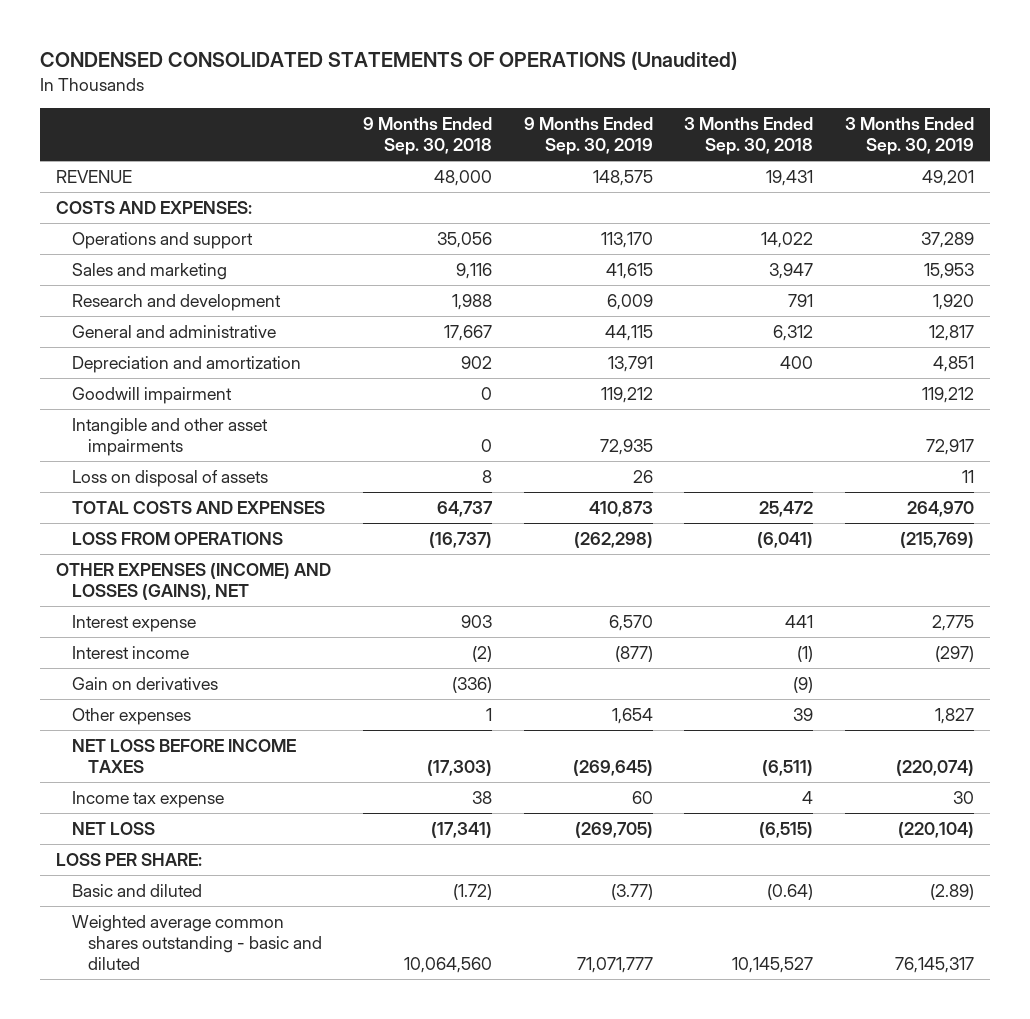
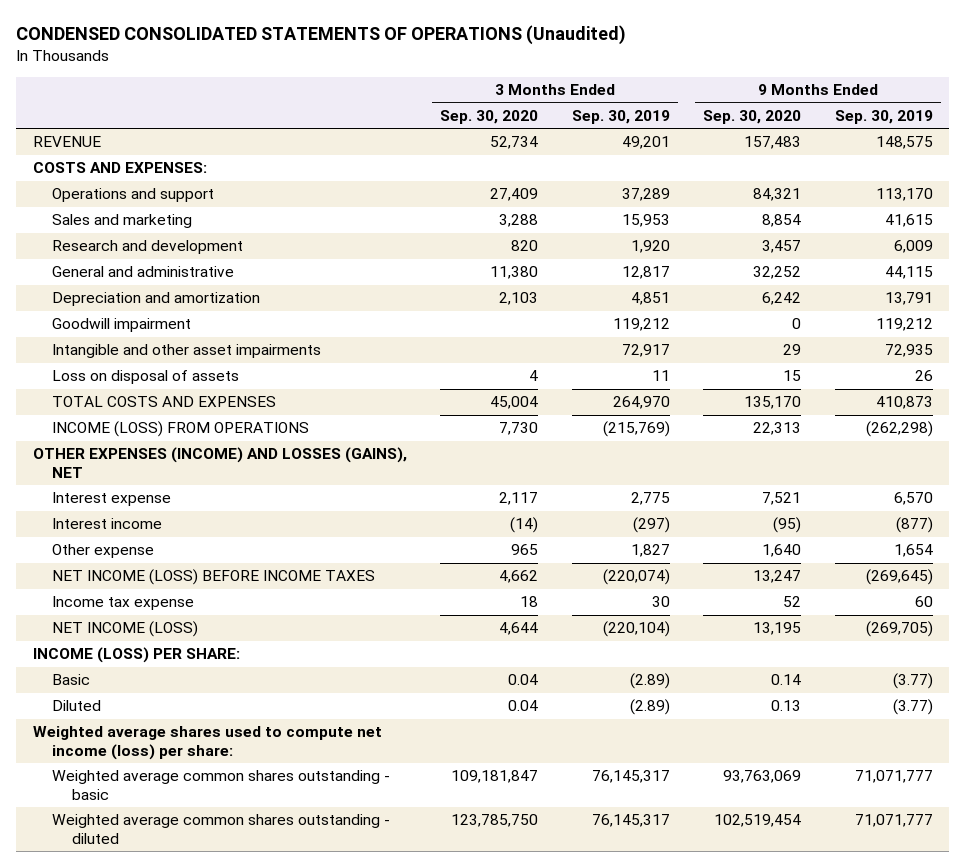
- | 9 Months Ended Sep. 30, 2018 | 9 Months Ended Sep. 30, 2019 | 3 Months Ended Sep. 30, 2018 | 3 Months Ended Sep. 30, 2019
+ | 3 Months Ended Sep. 30, 2020 | 3 Months Ended Sep. 30, 2019 | 9 Months Ended Sep. 30, 2020 | 9 Months Ended Sep. 30, 2019
- LOSS FROM OPERATIONS | (16,737) | (262,298) | (6,041) | (215,769)
+ INCOME (LOSS) FROM OPERATIONS | 7,730 | (215,769) | 22,313 | (262,298)
- Gain on derivatives | (336) | | (9) |
- Other expenses | 1 | 1,654 | 39 | 1,827
- NET LOSS BEFORE INCOME TAXES | (17,303) | (269,645) | (6,511) | (220,074)
+ Other expense | 965 | 1,827 | 1,640 | 1,654
+ NET INCOME (LOSS) BEFORE INCOME TAXES | 4,662 | (220,074) | 13,247 | (269,645)
- NET LOSS | (17,341) | (269,705) | (6,515) | (220,104)
- LOSS PER SHARE:
- Basic and diluted | (1.72) | (3.77) | (0.64) | (2.89)
- Weighted average common shares outstanding - basic and diluted | 10,064,560 | 71,071,777 | 10,145,527 | 76,145,317
+ NET INCOME (LOSS) | 4,644 | (220,104) | 13,195 | (269,705)
+ INCOME (LOSS) PER SHARE:
+ Basic | 0.04 | (2.89) | 0.14 | (3.77)
+ Diluted | 0.04 | (2.89) | 0.13 | (3.77)
+ Weighted average shares used to compute net income (loss) per share:
+ Weighted average common shares outstanding - basic | 109,181,847 | 76,145,317 | 93,763,069 | 71,071,777
+ Weighted average common shares outstanding - diluted | 123,785,750 | 76,145,317 | 102,519,454 | 71,071,777

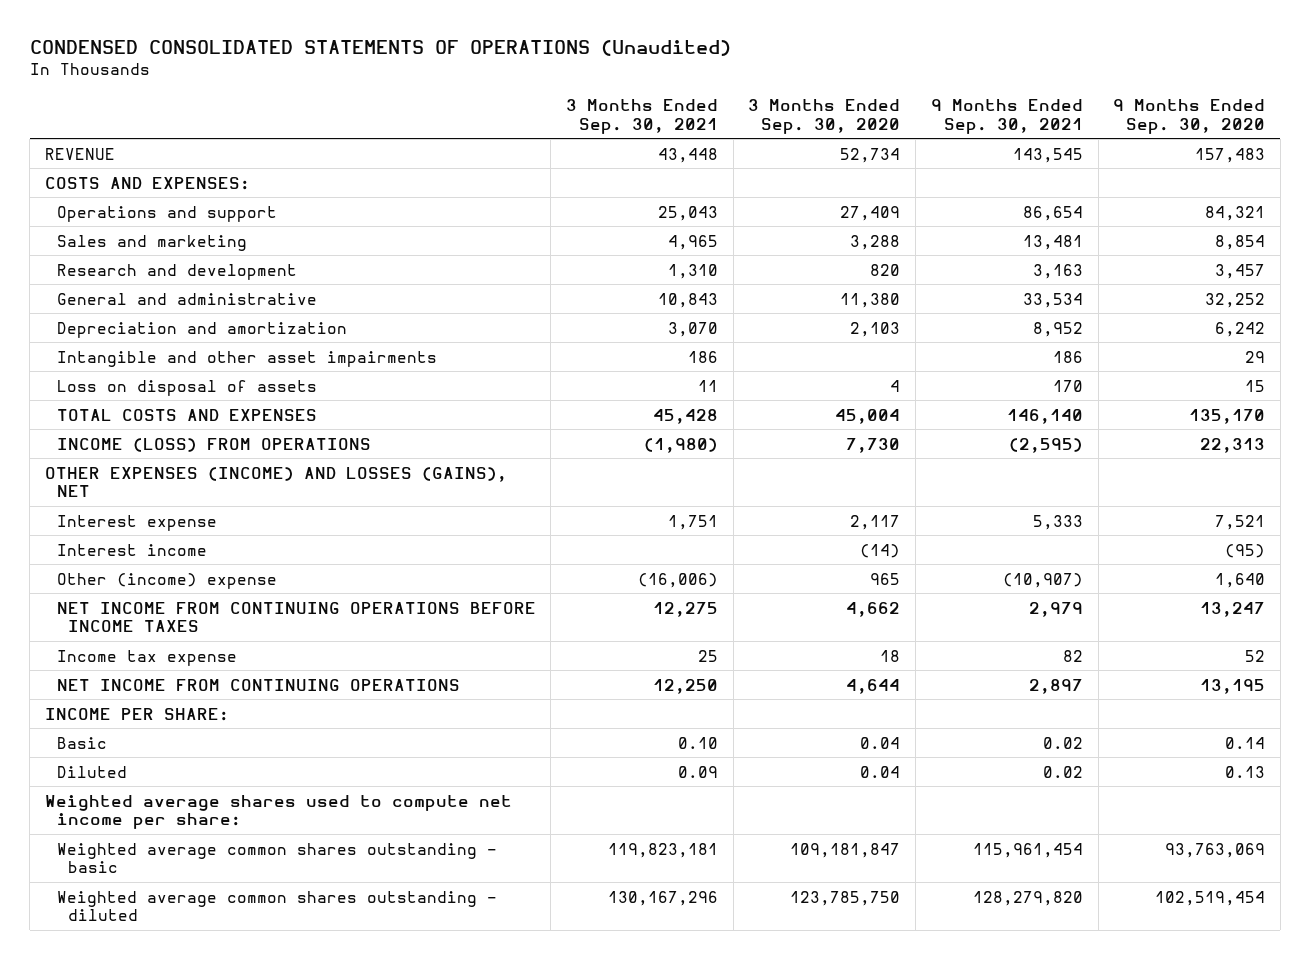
- | 3 Months Ended Sep. 30, 2020 | 3 Months Ended Sep. 30, 2019 | 9 Months Ended Sep. 30, 2020 | 9 Months Ended Sep. 30, 2019
+ | 3 Months Ended Sep. 30, 2021 | 3 Months Ended Sep. 30, 2020 | 9 Months Ended Sep. 30, 2021 | 9 Months Ended Sep. 30, 2020
- Goodwill impairment | | 119,212 | 0 | 119,212
- Other expense | 965 | 1,827 | 1,640 | 1,654
- NET INCOME (LOSS) BEFORE INCOME TAXES | 4,662 | (220,074) | 13,247 | (269,645)
+ Other (income) expense | (16,006) | 965 | (10,907) | 1,640
+ NET INCOME FROM CONTINUING OPERATIONS BEFORE INCOME TAXES | 12,275 | 4,662 | 2,979 | 13,247
- NET INCOME (LOSS) | 4,644 | (220,104) | 13,195 | (269,705)
- INCOME (LOSS) PER SHARE:
+ NET INCOME FROM CONTINUING OPERATIONS | 12,250 | 4,644 | 2,897 | 13,195
+ INCOME PER SHARE:
- Weighted average shares used to compute net income (loss) per share:
+ Weighted average shares used to compute net income per share:

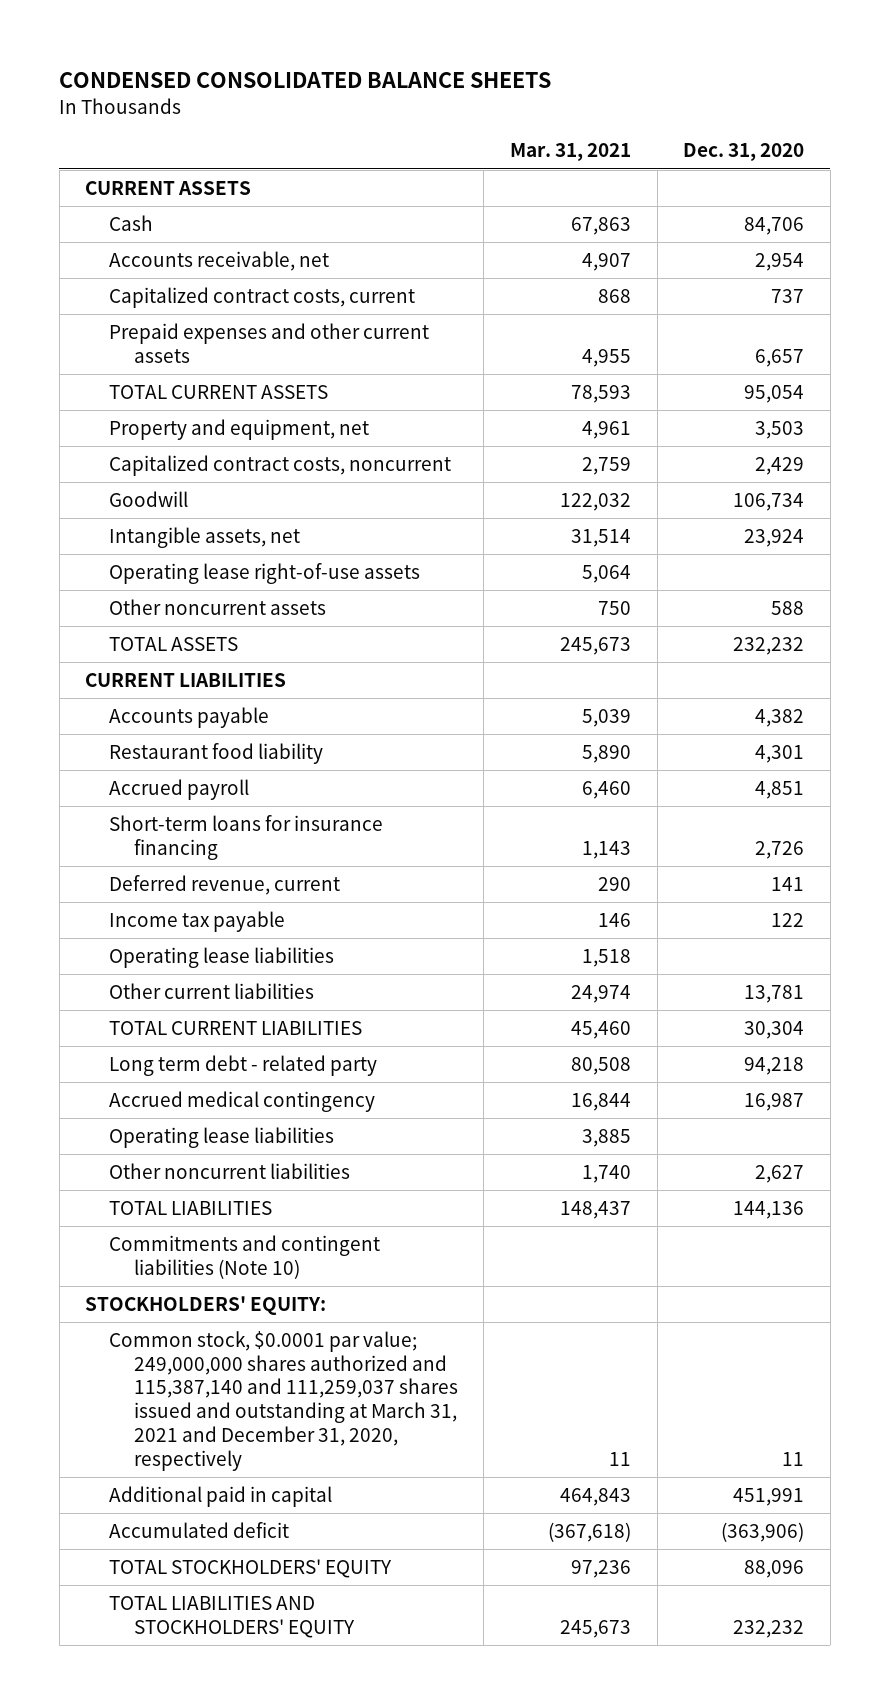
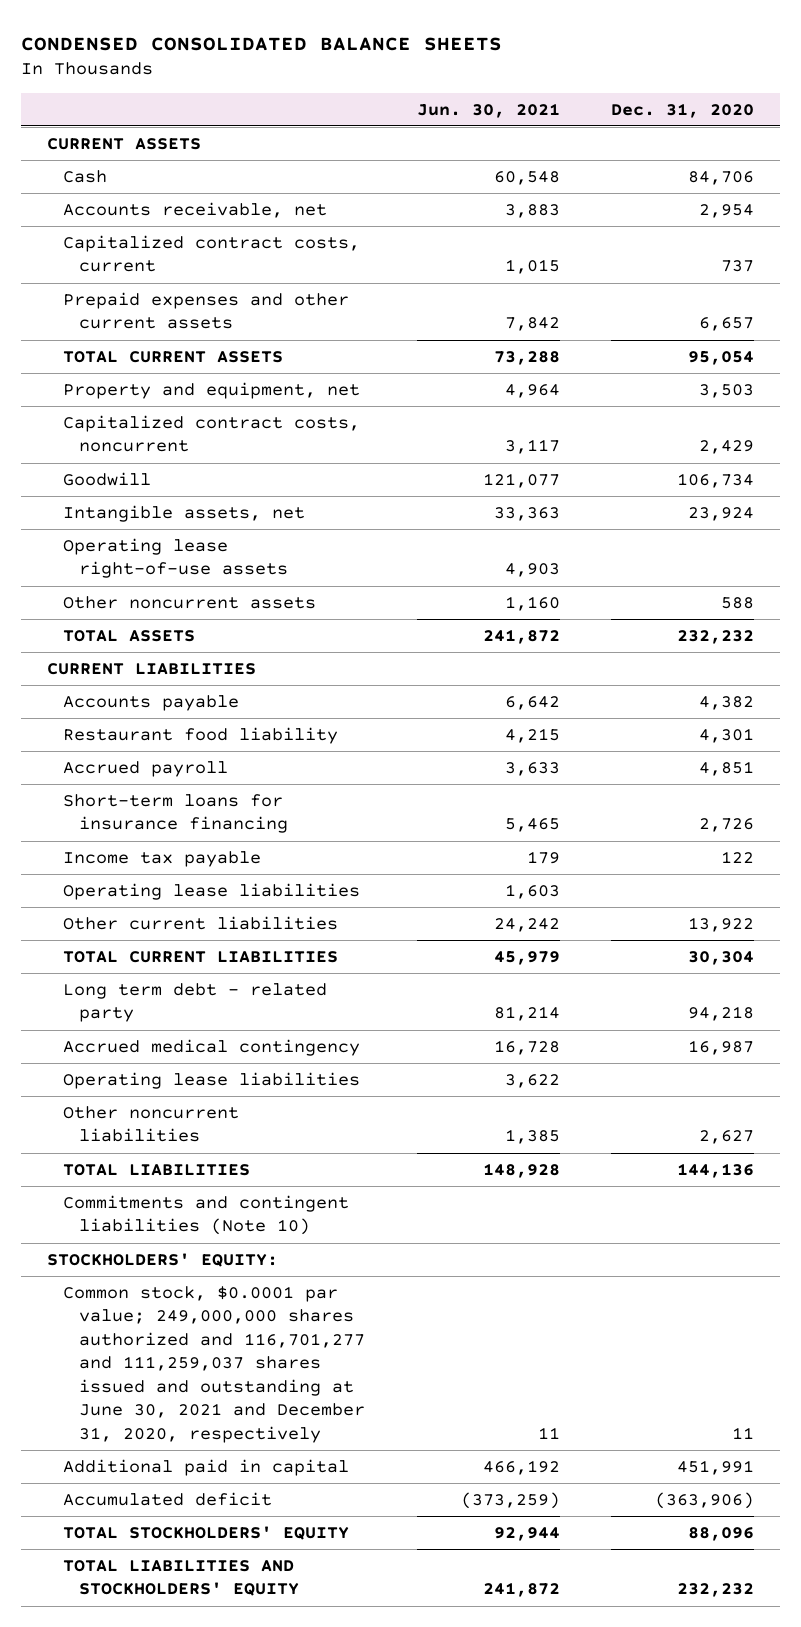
- | Mar. 31, 2021 | Dec. 31, 2020
+ | Jun. 30, 2021 | Dec. 31, 2020
- Deferred revenue, current | 290 | 141
- Other current liabilities | 24,974 | 13,781
+ Other current liabilities | 24,242 | 13,922
- Common stock, $0.0001 par value; 249,000,000 shares authorized and 115,387,140 and 111,259,037 shares issued and outstanding at March 31, 2021 and December 31, 2020, respectively | 11 | 11
+ Common stock, $0.0001 par value; 249,000,000 shares authorized and 116,701,277 and 111,259,037 shares issued and outstanding at June 30, 2021 and December 31, 2020, respectively | 11 | 11

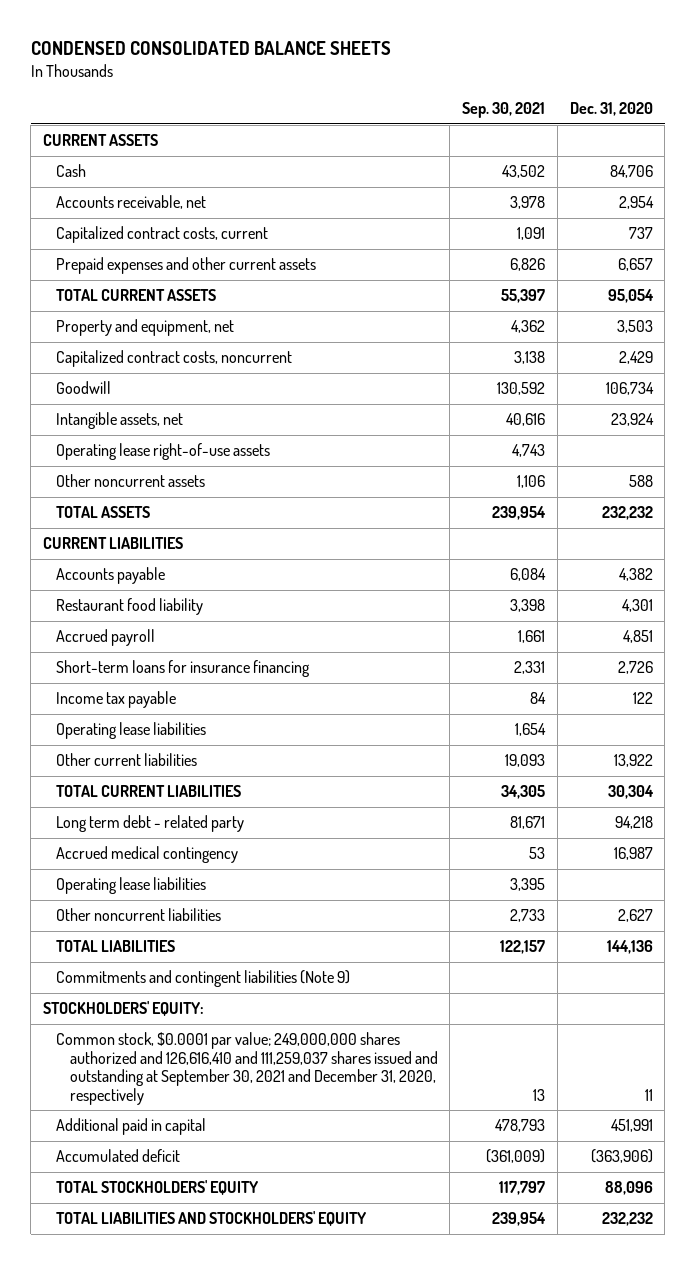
- | Jun. 30, 2021 | Dec. 31, 2020
+ | Sep. 30, 2021 | Dec. 31, 2020
- Commitments and contingent liabilities (Note 10)
+ Commitments and contingent liabilities (Note 9)
- Common stock, $0.0001 par value; 249,000,000 shares authorized and 116,701,277 and 111,259,037 shares issued and outstanding at June 30, 2021 and December 31, 2020, respectively | 11 | 11
+ Common stock, $0.0001 par value; 249,000,000 shares authorized and 126,616,410 and 111,259,037 shares issued and outstanding at September 30, 2021 and December 31, 2020, respectively | 13 | 11

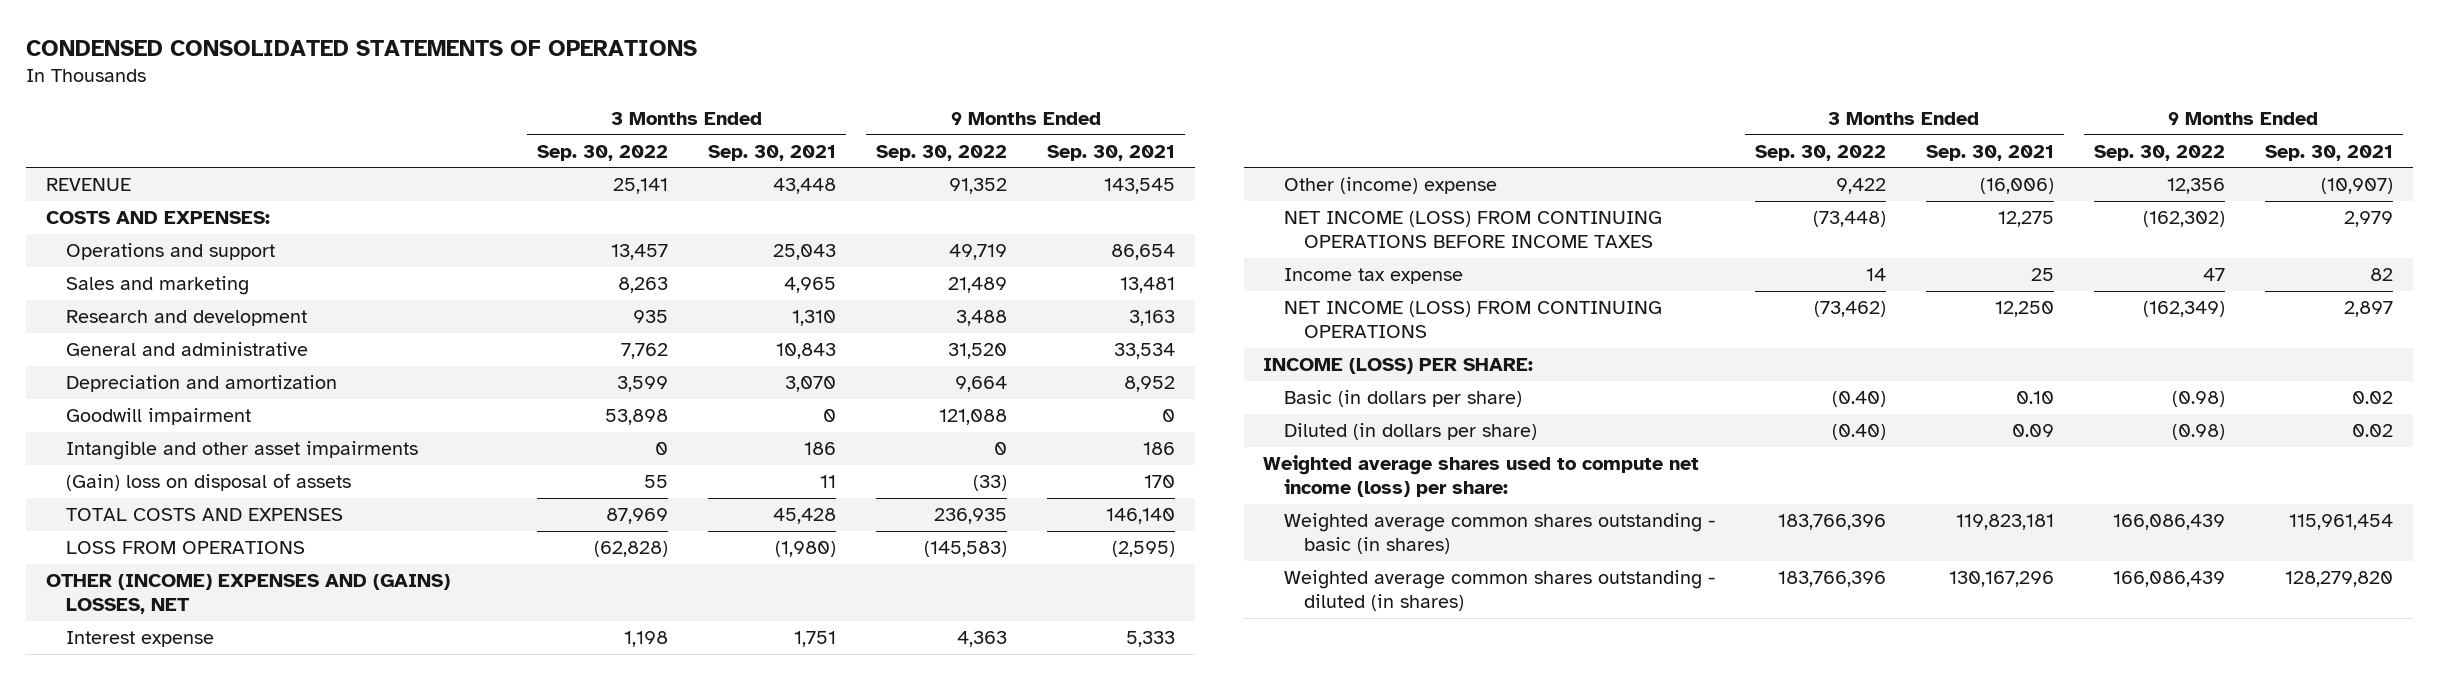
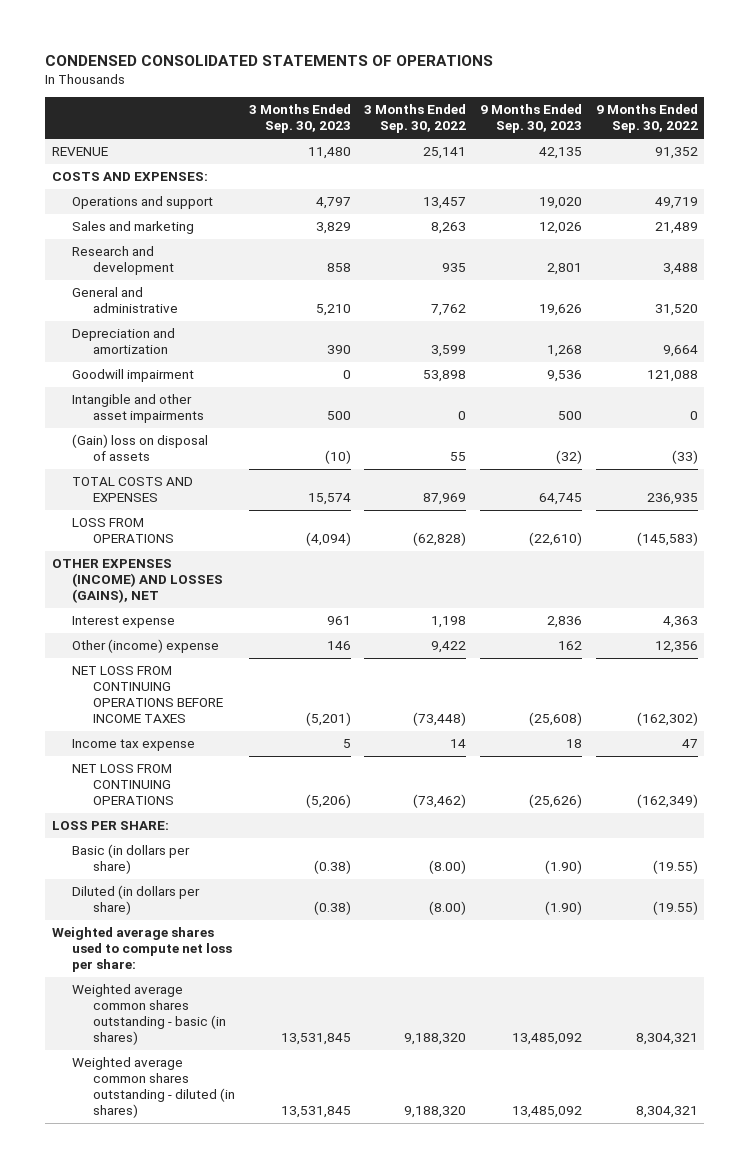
- | 3 Months Ended Sep. 30, 2022 | 3 Months Ended Sep. 30, 2021 | 9 Months Ended Sep. 30, 2022 | 9 Months Ended Sep. 30, 2021
+ | 3 Months Ended Sep. 30, 2023 | 3 Months Ended Sep. 30, 2022 | 9 Months Ended Sep. 30, 2023 | 9 Months Ended Sep. 30, 2022
- OTHER (INCOME) EXPENSES AND (GAINS) LOSSES, NET
+ OTHER EXPENSES (INCOME) AND LOSSES (GAINS), NET
- NET INCOME (LOSS) FROM CONTINUING OPERATIONS BEFORE INCOME TAXES | (73,448) | 12,275 | (162,302) | 2,979
+ NET LOSS FROM CONTINUING OPERATIONS BEFORE INCOME TAXES | (5,201) | (73,448) | (25,608) | (162,302)
- NET INCOME (LOSS) FROM CONTINUING OPERATIONS | (73,462) | 12,250 | (162,349) | 2,897
- INCOME (LOSS) PER SHARE:
- Basic (in dollars per share) | (0.40) | 0.10 | (0.98) | 0.02
- Diluted (in dollars per share) | (0.40) | 0.09 | (0.98) | 0.02
- Weighted average shares used to compute net income (loss) per share:
- Weighted average common shares outstanding - basic (in shares) | 183,766,396 | 119,823,181 | 166,086,439 | 115,961,454
- Weighted average common shares outstanding - diluted (in shares) | 183,766,396 | 130,167,296 | 166,086,439 | 128,279,820
+ NET LOSS FROM CONTINUING OPERATIONS | (5,206) | (73,462) | (25,626) | (162,349)
+ LOSS PER SHARE:
+ Basic (in dollars per share) | (0.38) | (8.00) | (1.90) | (19.55)
+ Diluted (in dollars per share) | (0.38) | (8.00) | (1.90) | (19.55)
+ Weighted average shares used to compute net loss per share:
+ Weighted average common shares outstanding - basic (in shares) | 13,531,845 | 9,188,320 | 13,485,092 | 8,304,321
+ Weighted average common shares outstanding - diluted (in shares) | 13,531,845 | 9,188,320 | 13,485,092 | 8,304,321

